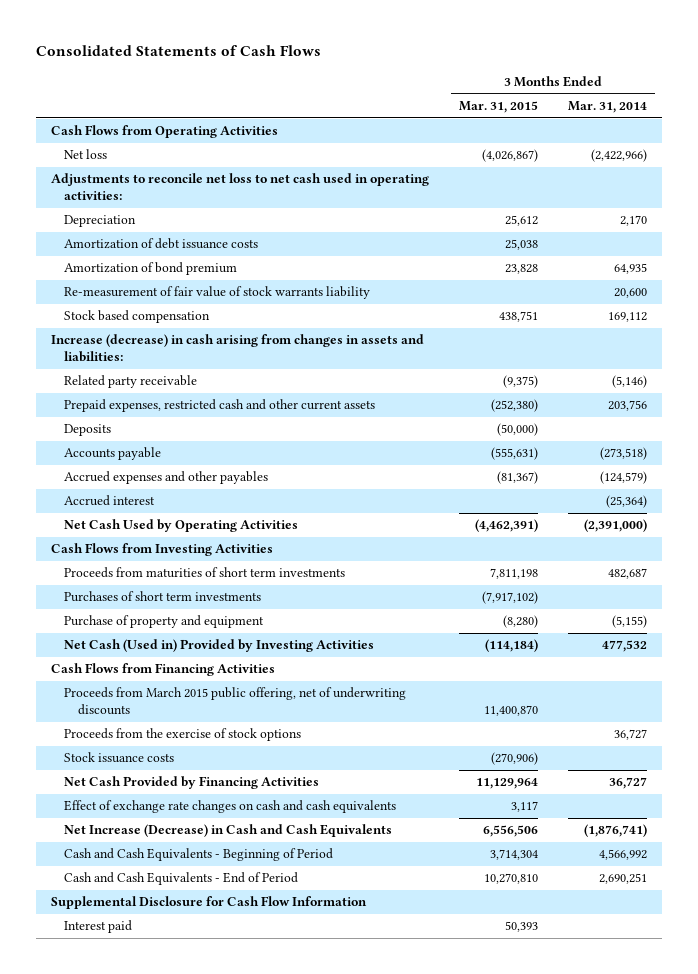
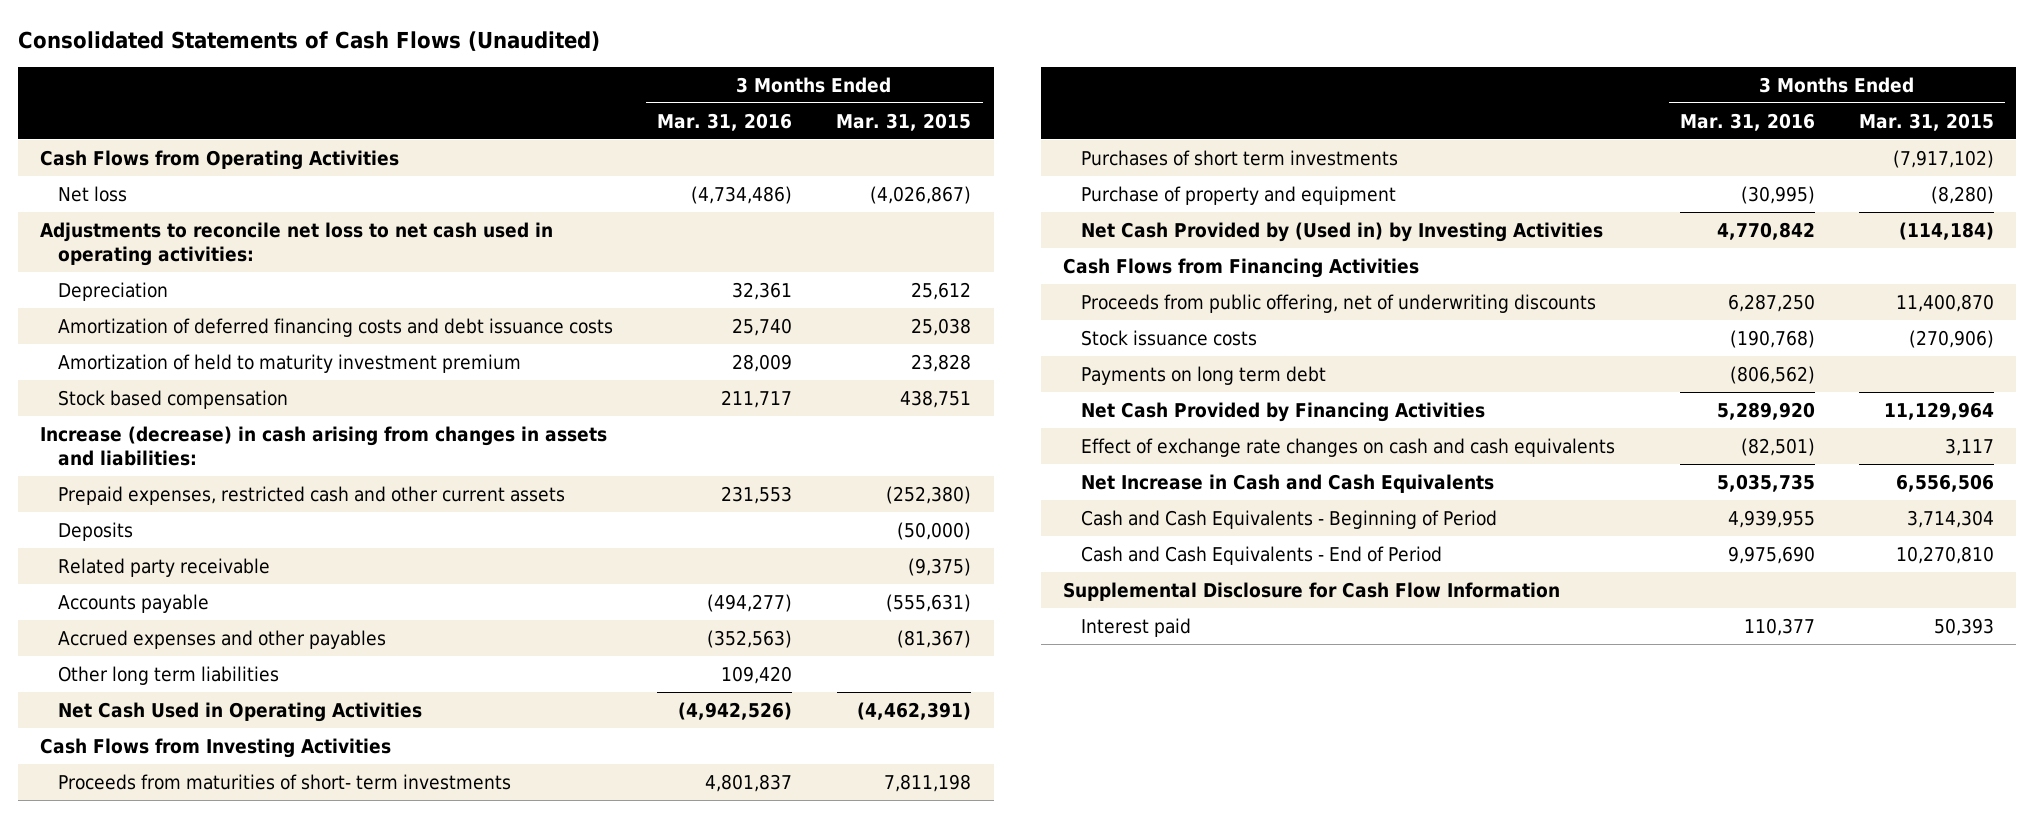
- Consolidated Statements of Cash Flows
+ Consolidated Statements of Cash Flows (Unaudited)
- | 3 Months Ended Mar. 31, 2015 | 3 Months Ended Mar. 31, 2014
+ | 3 Months Ended Mar. 31, 2016 | 3 Months Ended Mar. 31, 2015
- Amortization of debt issuance costs | 25,038 |
- Amortization of bond premium | 23,828 | 64,935
- Re-measurement of fair value of stock warrants liability | | 20,600
+ Amortization of deferred financing costs and debt issuance costs | 25,740 | 25,038
+ Amortization of held to maturity investment premium | 28,009 | 23,828
moved down: Related party receivable | | (9,375)
- Accrued interest | | (25,364)
- Net Cash Used by Operating Activities | (4,462,391) | (2,391,000)
+ Other long term liabilities | 109,420 |
+ Net Cash Used in Operating Activities | (4,942,526) | (4,462,391)
- Proceeds from maturities of short term investments | 7,811,198 | 482,687
+ Proceeds from maturities of short- term investments | 4,801,837 | 7,811,198
- Net Cash (Used in) Provided by Investing Activities | (114,184) | 477,532
+ Net Cash Provided by (Used in) by Investing Activities | 4,770,842 | (114,184)
- Proceeds from March 2015 public offering, net of underwriting discounts | 11,400,870 |
- Proceeds from the exercise of stock options | | 36,727
+ Proceeds from public offering, net of underwriting discounts | 6,287,250 | 11,400,870
+ Payments on long term debt | (806,562) |
- Net Increase (Decrease) in Cash and Cash Equivalents | 6,556,506 | (1,876,741)
+ Net Increase in Cash and Cash Equivalents | 5,035,735 | 6,556,506

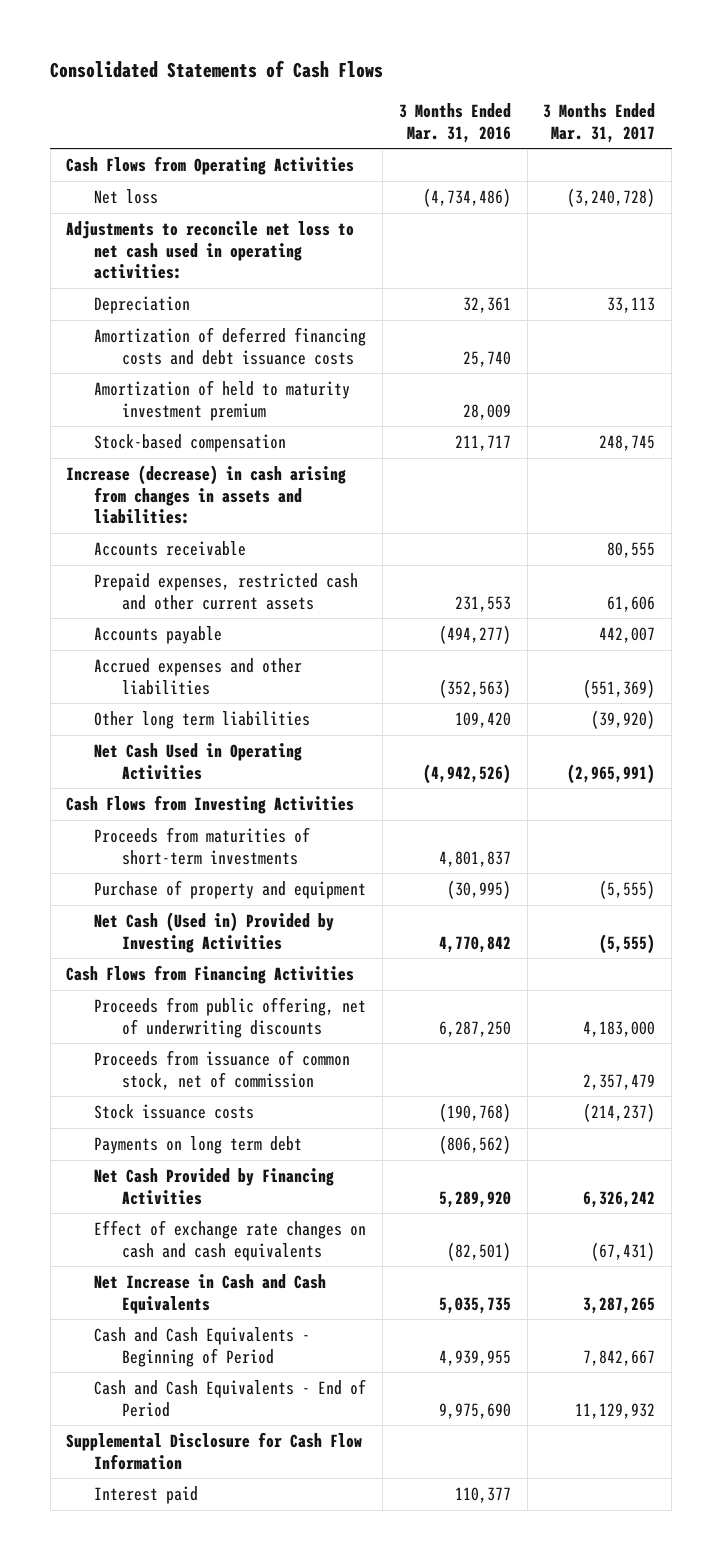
- Consolidated Statements of Cash Flows (Unaudited)
+ Consolidated Statements of Cash Flows
- | 3 Months Ended Mar. 31, 2016 | 3 Months Ended Mar. 31, 2015
+ | 3 Months Ended Mar. 31, 2016 | 3 Months Ended Mar. 31, 2017
- Stock based compensation | 211,717 | 438,751
+ Stock-based compensation | 211,717 | 248,745
+ Accounts receivable | | 80,555
- Deposits | | (50,000)
- Related party receivable | | (9,375)
- Accrued expenses and other payables | (352,563) | (81,367)
+ Accrued expenses and other liabilities | (352,563) | (551,369)
- Proceeds from maturities of short- term investments | 4,801,837 | 7,811,198
- Purchases of short term investments | | (7,917,102)
+ Proceeds from maturities of short-term investments | 4,801,837 |
- Net Cash Provided by (Used in) by Investing Activities | 4,770,842 | (114,184)
+ Net Cash (Used in) Provided by Investing Activities | 4,770,842 | (5,555)
+ Proceeds from issuance of common stock, net of commission | | 2,357,479

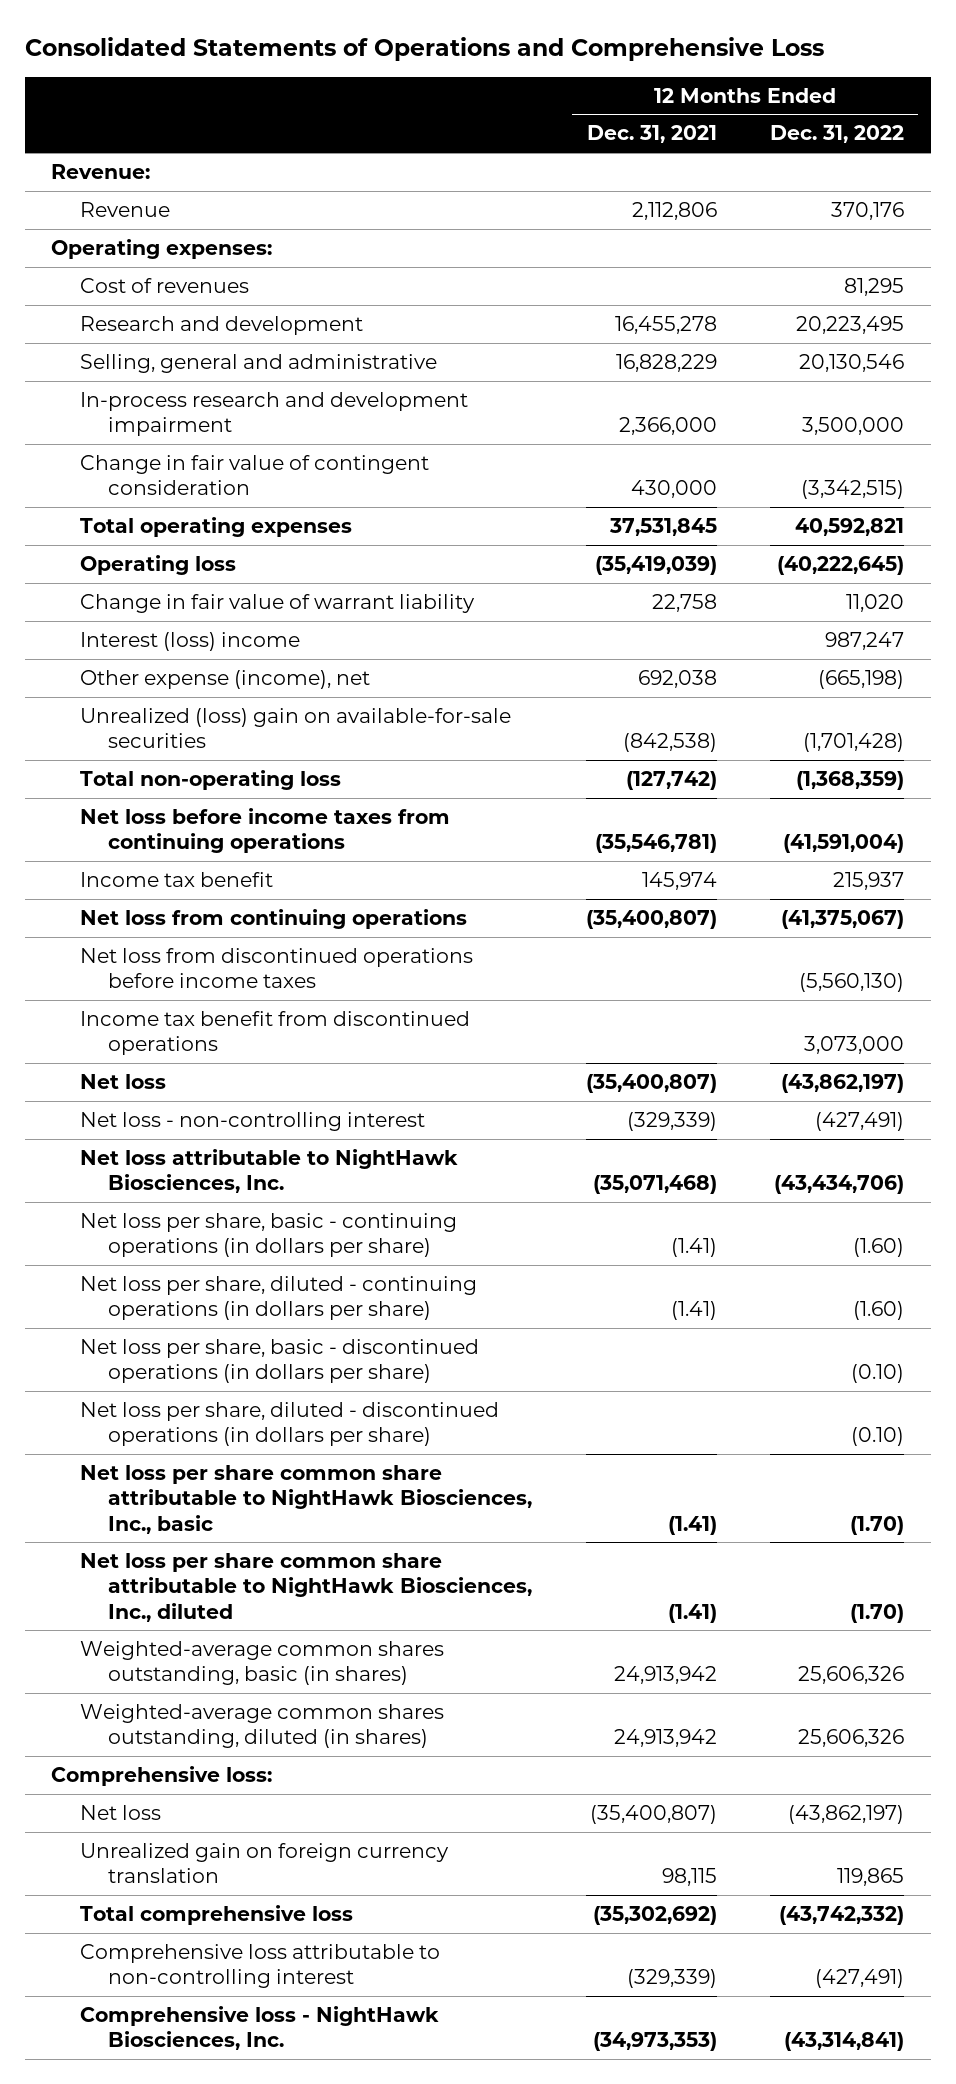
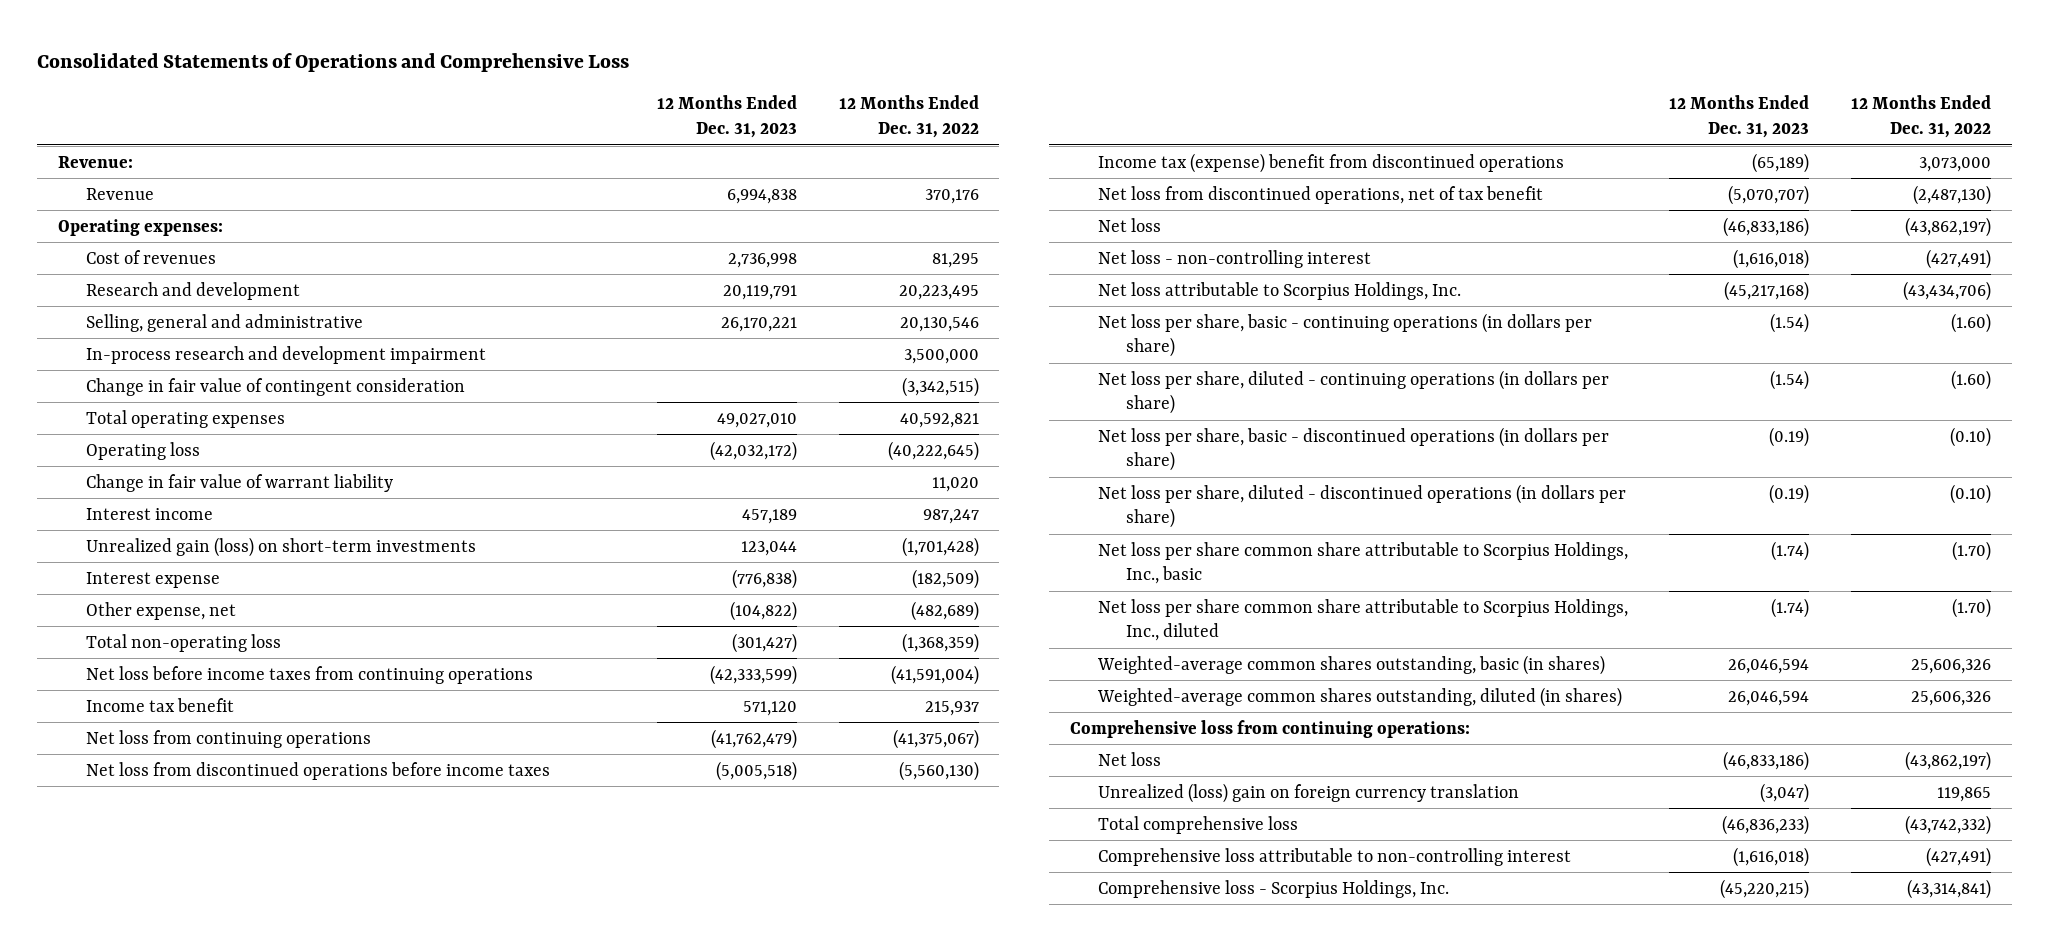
- | 12 Months Ended Dec. 31, 2021 | 12 Months Ended Dec. 31, 2022
+ | 12 Months Ended Dec. 31, 2023 | 12 Months Ended Dec. 31, 2022
- Interest (loss) income | | 987,247
- Other expense (income), net | 692,038 | (665,198)
- Unrealized (loss) gain on available-for-sale securities | (842,538) | (1,701,428)
+ Interest income | 457,189 | 987,247
+ Unrealized gain (loss) on short-term investments | 123,044 | (1,701,428)
+ Interest expense | (776,838) | (182,509)
+ Other expense, net | (104,822) | (482,689)
- Income tax benefit from discontinued operations | | 3,073,000
+ Income tax (expense) benefit from discontinued operations | (65,189) | 3,073,000
+ Net loss from discontinued operations, net of tax benefit | (5,070,707) | (2,487,130)
- Net loss attributable to NightHawk Biosciences, Inc. | (35,071,468) | (43,434,706)
+ Net loss attributable to Scorpius Holdings, Inc. | (45,217,168) | (43,434,706)
- Net loss per share common share attributable to NightHawk Biosciences, Inc., basic | (1.41) | (1.70)
- Net loss per share common share attributable to NightHawk Biosciences, Inc., diluted | (1.41) | (1.70)
+ Net loss per share common share attributable to Scorpius Holdings, Inc., basic | (1.74) | (1.70)
+ Net loss per share common share attributable to Scorpius Holdings, Inc., diluted | (1.74) | (1.70)
- Comprehensive loss:
+ Comprehensive loss from continuing operations:
- Unrealized gain on foreign currency translation | 98,115 | 119,865
+ Unrealized (loss) gain on foreign currency translation | (3,047) | 119,865
- Comprehensive loss - NightHawk Biosciences, Inc. | (34,973,353) | (43,314,841)
+ Comprehensive loss - Scorpius Holdings, Inc. | (45,220,215) | (43,314,841)

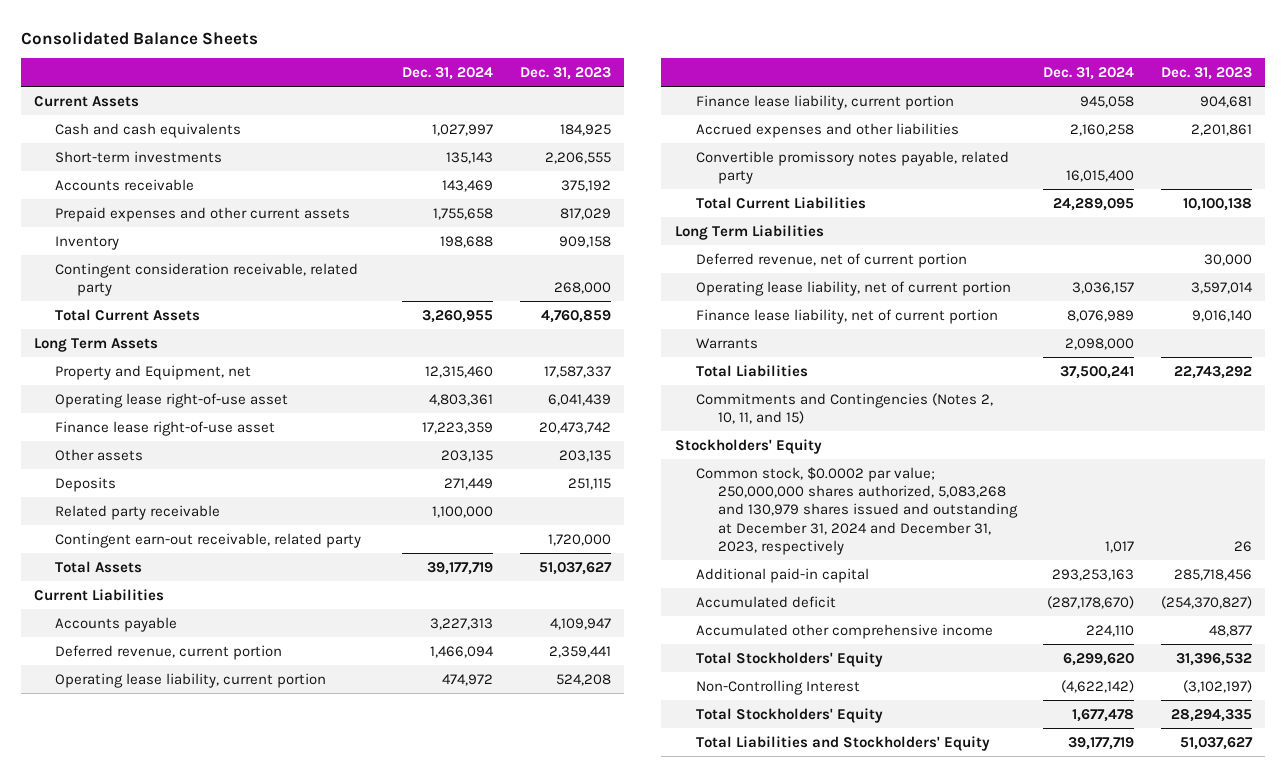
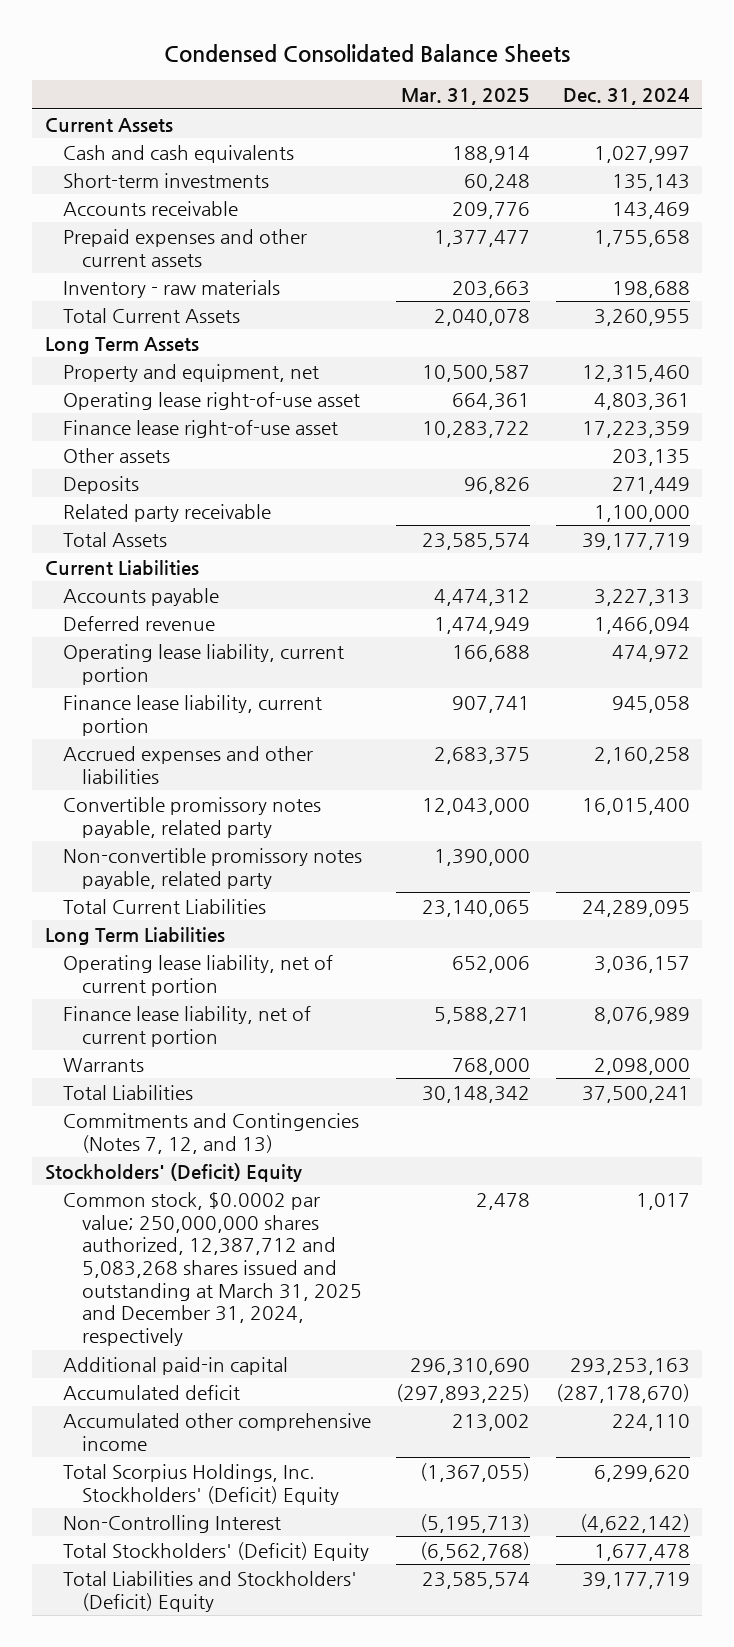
- Consolidated Balance Sheets
+ Condensed Consolidated Balance Sheets
- | Dec. 31, 2024 | Dec. 31, 2023
+ | Mar. 31, 2025 | Dec. 31, 2024
- Inventory | 198,688 | 909,158
- Contingent consideration receivable, related party | | 268,000
+ Inventory - raw materials | 203,663 | 198,688
- Property and Equipment, net | 12,315,460 | 17,587,337
+ Property and equipment, net | 10,500,587 | 12,315,460
- Contingent earn-out receivable, related party | | 1,720,000
- Deferred revenue, current portion | 1,466,094 | 2,359,441
+ Deferred revenue | 1,474,949 | 1,466,094
+ Non-convertible promissory notes payable, related party | 1,390,000 |
- Deferred revenue, net of current portion | | 30,000
- Commitments and Contingencies (Notes 2, 10, 11, and 15)
- Stockholders' Equity
- Common stock, $0.0002 par value; 250,000,000 shares authorized, 5,083,268 and 130,979 shares issued and outstanding at December 31, 2024 and December 31, 2023, respectively | 1,017 | 26
+ Commitments and Contingencies (Notes 7, 12, and 13)
+ Stockholders' (Deficit) Equity
+ Common stock, $0.0002 par value; 250,000,000 shares authorized, 12,387,712 and 5,083,268 shares issued and outstanding at March 31, 2025 and December 31, 2024, respectively | 2,478 | 1,017
- Total Stockholders' Equity | 6,299,620 | 31,396,532
+ Total Scorpius Holdings, Inc. Stockholders' (Deficit) Equity | (1,367,055) | 6,299,620
- Total Stockholders' Equity | 1,677,478 | 28,294,335
- Total Liabilities and Stockholders' Equity | 39,177,719 | 51,037,627
+ Total Stockholders' (Deficit) Equity | (6,562,768) | 1,677,478
+ Total Liabilities and Stockholders' (Deficit) Equity | 23,585,574 | 39,177,719

